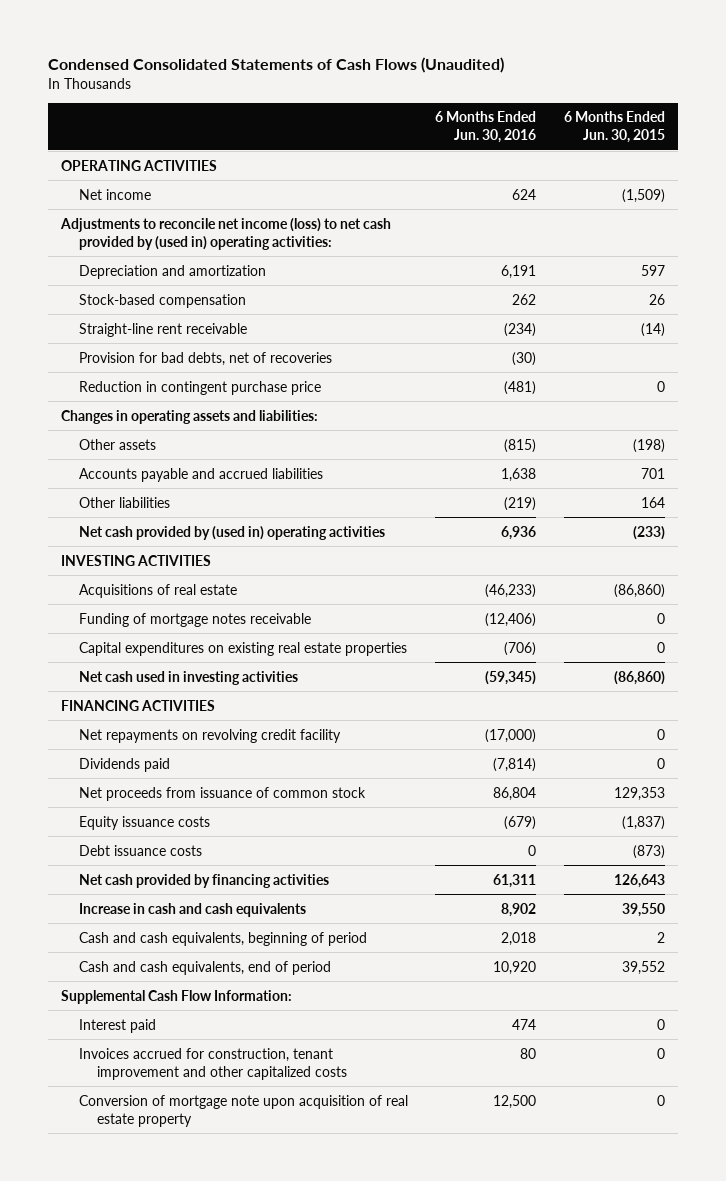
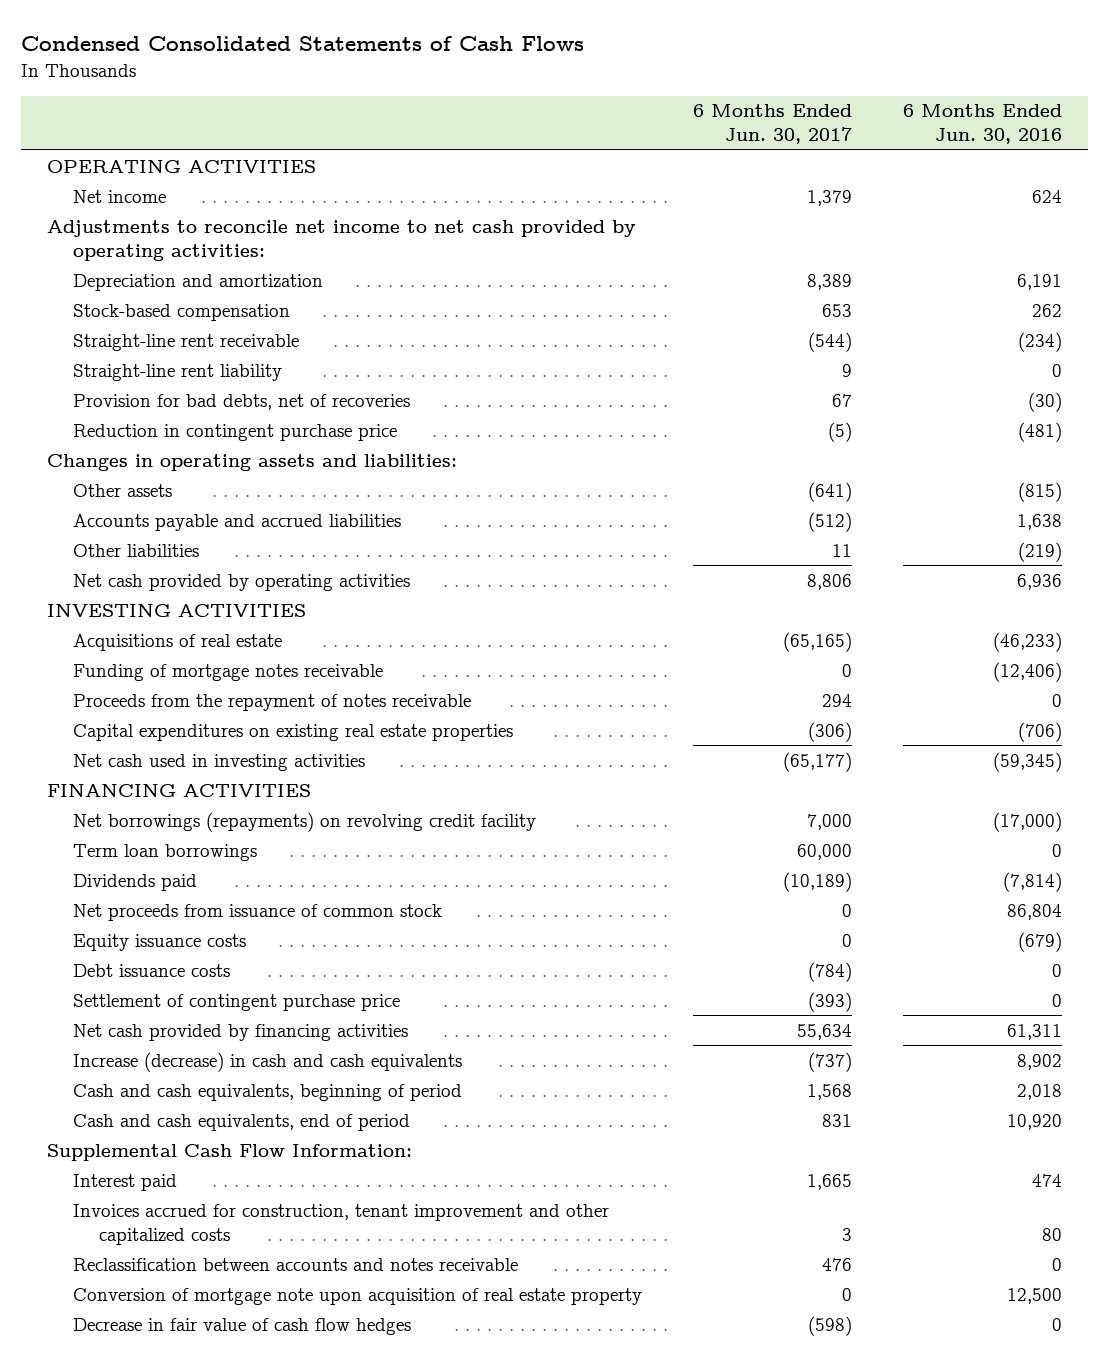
- Condensed Consolidated Statements of Cash Flows (Unaudited)
+ Condensed Consolidated Statements of Cash Flows
- | 6 Months Ended Jun. 30, 2016 | 6 Months Ended Jun. 30, 2015
+ | 6 Months Ended Jun. 30, 2017 | 6 Months Ended Jun. 30, 2016
- Adjustments to reconcile net income (loss) to net cash provided by (used in) operating activities:
+ Adjustments to reconcile net income to net cash provided by operating activities:
+ Straight-line rent liability | 9 | 0
- Net cash provided by (used in) operating activities | 6,936 | (233)
+ Net cash provided by operating activities | 8,806 | 6,936
+ Proceeds from the repayment of notes receivable | 294 | 0
- Net repayments on revolving credit facility | (17,000) | 0
+ Net borrowings (repayments) on revolving credit facility | 7,000 | (17,000)
+ Term loan borrowings | 60,000 | 0
+ Settlement of contingent purchase price | (393) | 0
- Increase in cash and cash equivalents | 8,902 | 39,550
+ Increase (decrease) in cash and cash equivalents | (737) | 8,902
+ Reclassification between accounts and notes receivable | 476 | 0
+ Decrease in fair value of cash flow hedges | (598) | 0

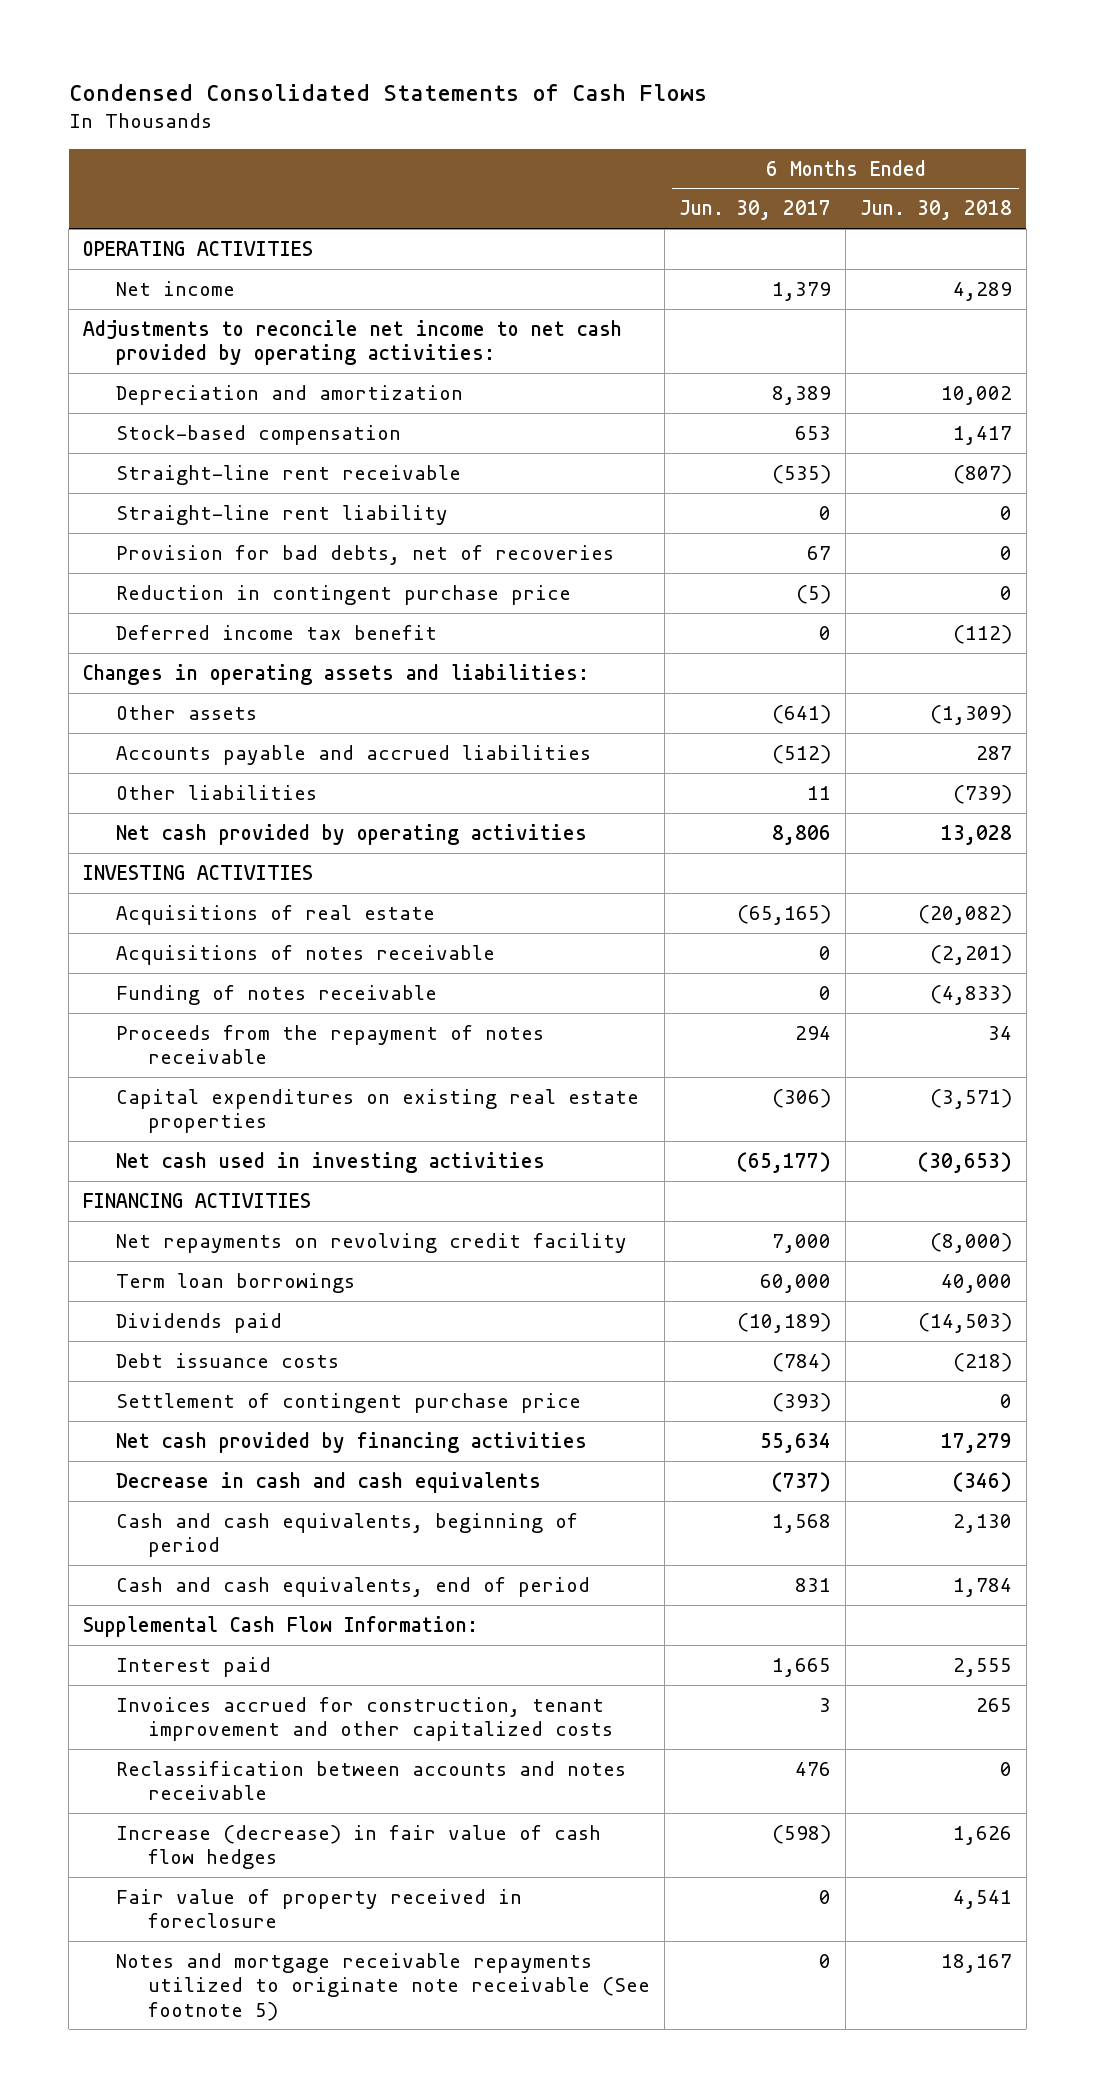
- | 6 Months Ended Jun. 30, 2017 | 6 Months Ended Jun. 30, 2016
+ | 6 Months Ended Jun. 30, 2017 | 6 Months Ended Jun. 30, 2018
- Straight-line rent receivable | (544) | (234)
- Straight-line rent liability | 9 | 0
+ Straight-line rent receivable | (535) | (807)
+ Straight-line rent liability | 0 | 0
+ Deferred income tax benefit | 0 | (112)
- Funding of mortgage notes receivable | 0 | (12,406)
+ Acquisitions of notes receivable | 0 | (2,201)
+ Funding of notes receivable | 0 | (4,833)
- Net borrowings (repayments) on revolving credit facility | 7,000 | (17,000)
+ Net repayments on revolving credit facility | 7,000 | (8,000)
- Net proceeds from issuance of common stock | 0 | 86,804
- Equity issuance costs | 0 | (679)
- Increase (decrease) in cash and cash equivalents | (737) | 8,902
+ Decrease in cash and cash equivalents | (737) | (346)
- Conversion of mortgage note upon acquisition of real estate property | 0 | 12,500
- Decrease in fair value of cash flow hedges | (598) | 0
+ Increase (decrease) in fair value of cash flow hedges | (598) | 1,626
+ Fair value of property received in foreclosure | 0 | 4,541
+ Notes and mortgage receivable repayments utilized to originate note receivable (See footnote 5) | 0 | 18,167

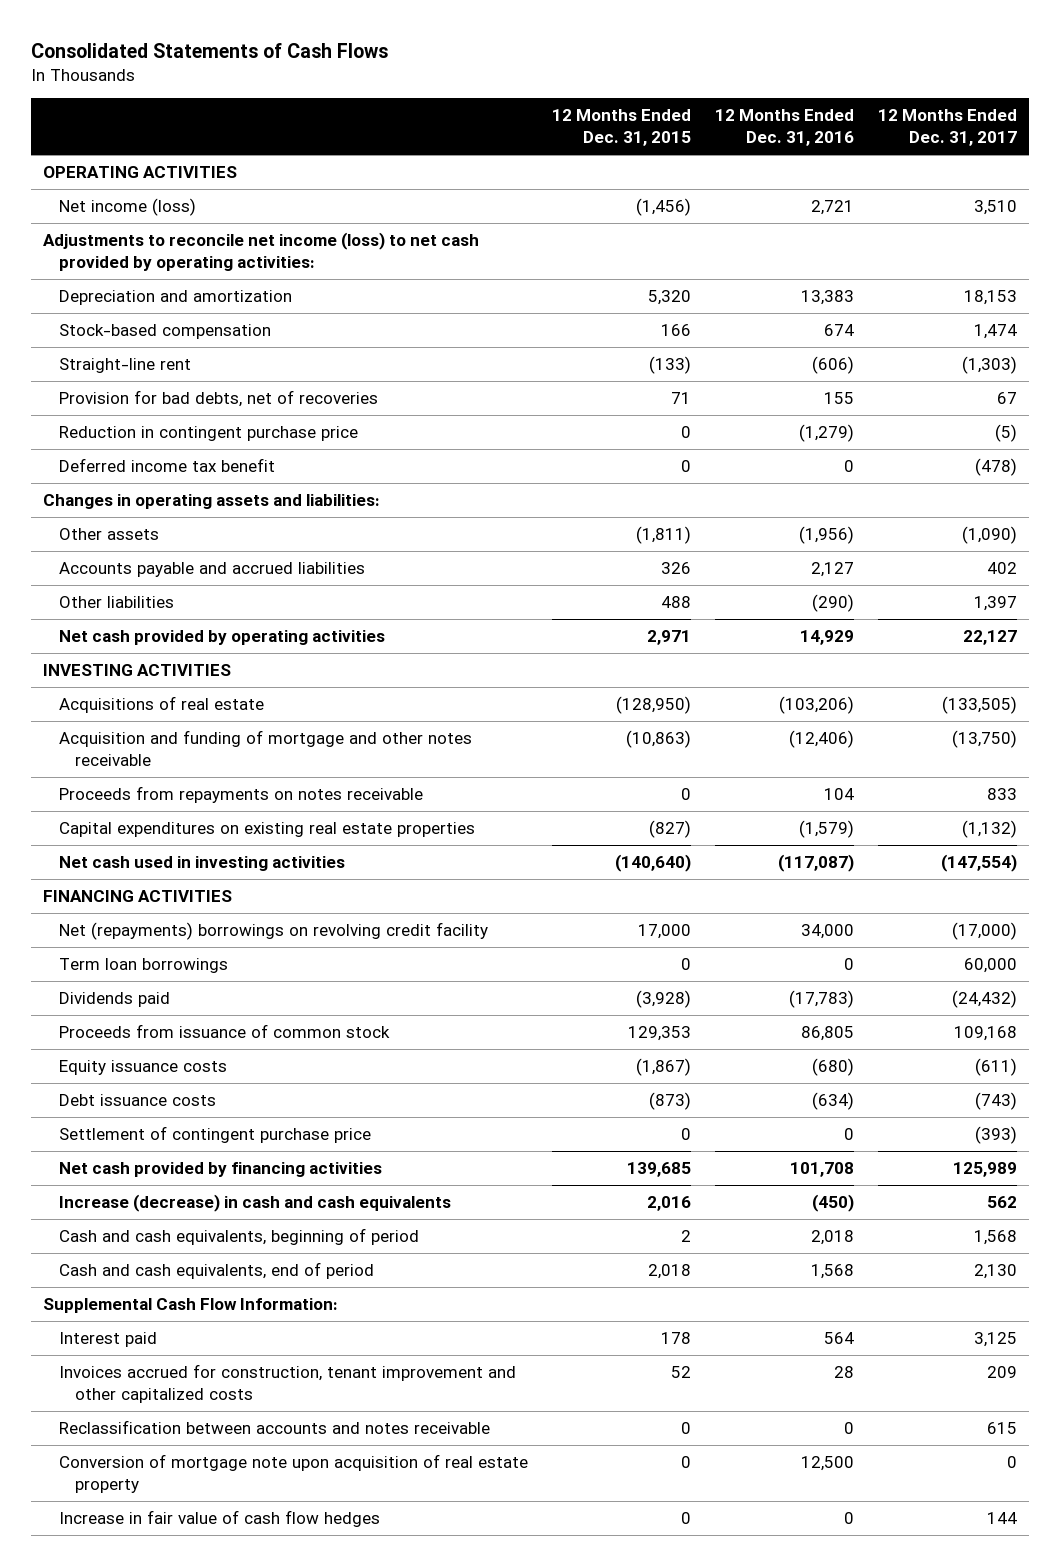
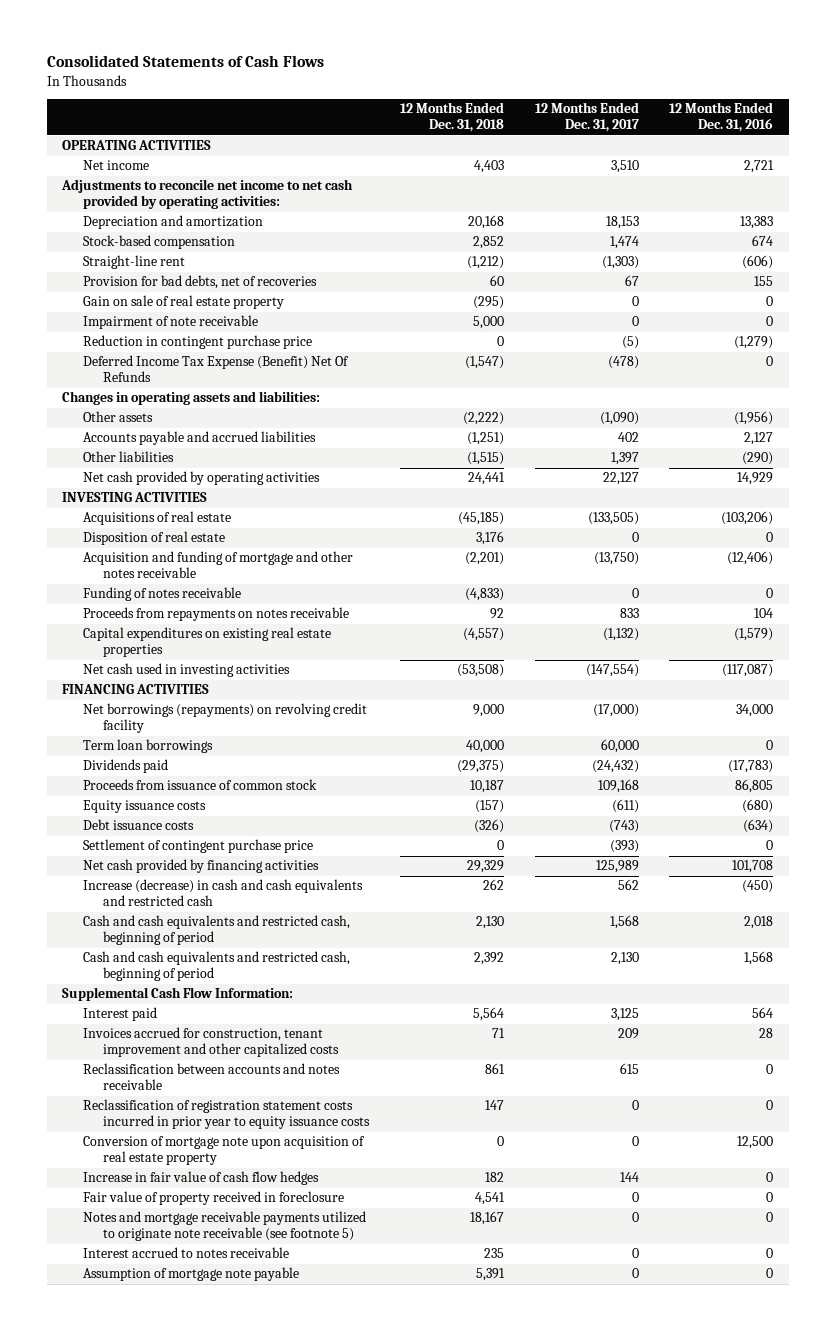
- | 12 Months Ended Dec. 31, 2015 | 12 Months Ended Dec. 31, 2016 | 12 Months Ended Dec. 31, 2017
+ | 12 Months Ended Dec. 31, 2018 | 12 Months Ended Dec. 31, 2017 | 12 Months Ended Dec. 31, 2016
- Net income (loss) | (1,456) | 2,721 | 3,510
- Adjustments to reconcile net income (loss) to net cash provided by operating activities:
+ Net income | 4,403 | 3,510 | 2,721
+ Adjustments to reconcile net income to net cash provided by operating activities:
+ Gain on sale of real estate property | (295) | 0 | 0
+ Impairment of note receivable | 5,000 | 0 | 0
- Deferred income tax benefit | 0 | 0 | (478)
+ Deferred Income Tax Expense (Benefit) Net Of Refunds | (1,547) | (478) | 0
+ Disposition of real estate | 3,176 | 0 | 0
+ Funding of notes receivable | (4,833) | 0 | 0
- Net (repayments) borrowings on revolving credit facility | 17,000 | 34,000 | (17,000)
+ Net borrowings (repayments) on revolving credit facility | 9,000 | (17,000) | 34,000
- Increase (decrease) in cash and cash equivalents | 2,016 | (450) | 562
- Cash and cash equivalents, beginning of period | 2 | 2,018 | 1,568
- Cash and cash equivalents, end of period | 2,018 | 1,568 | 2,130
+ Increase (decrease) in cash and cash equivalents and restricted cash | 262 | 562 | (450)
+ Cash and cash equivalents and restricted cash, beginning of period | 2,130 | 1,568 | 2,018
+ Cash and cash equivalents and restricted cash, beginning of period | 2,392 | 2,130 | 1,568
+ Reclassification of registration statement costs incurred in prior year to equity issuance costs | 147 | 0 | 0
+ Fair value of property received in foreclosure | 4,541 | 0 | 0
+ Notes and mortgage receivable payments utilized to originate note receivable (see footnote 5) | 18,167 | 0 | 0
+ Interest accrued to notes receivable | 235 | 0 | 0
+ Assumption of mortgage note payable | 5,391 | 0 | 0

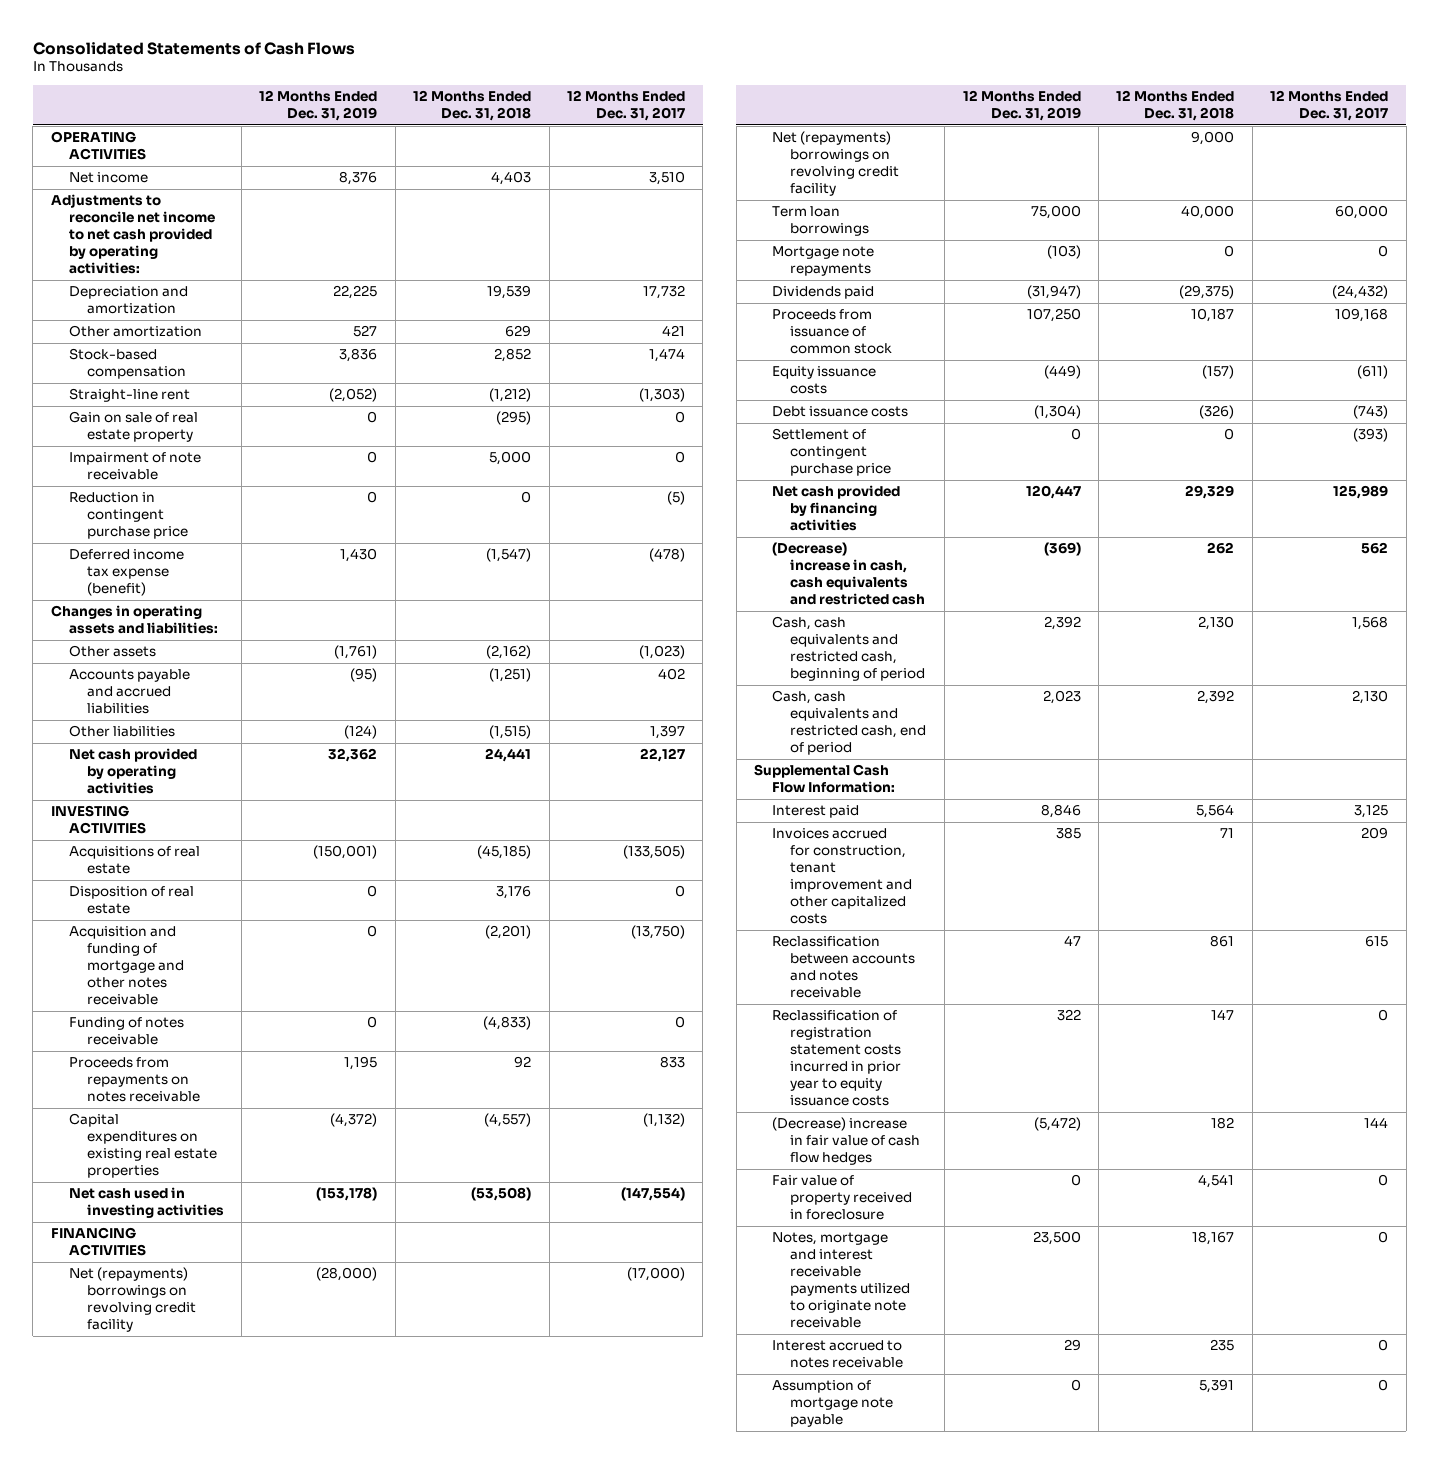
- | 12 Months Ended Dec. 31, 2018 | 12 Months Ended Dec. 31, 2017 | 12 Months Ended Dec. 31, 2016
+ | 12 Months Ended Dec. 31, 2019 | 12 Months Ended Dec. 31, 2018 | 12 Months Ended Dec. 31, 2017
- Depreciation and amortization | 20,168 | 18,153 | 13,383
+ Depreciation and amortization | 22,225 | 19,539 | 17,732
+ Other amortization | 527 | 629 | 421
- Provision for bad debts, net of recoveries | 60 | 67 | 155
- Deferred Income Tax Expense (Benefit) Net Of Refunds | (1,547) | (478) | 0
+ Deferred income tax expense (benefit) | 1,430 | (1,547) | (478)
- Other assets | (2,222) | (1,090) | (1,956)
+ Other assets | (1,761) | (2,162) | (1,023)
- Net borrowings (repayments) on revolving credit facility | 9,000 | (17,000) | 34,000
+ Net (repayments) borrowings on revolving credit facility | (28,000) | | (17,000)
+ Net (repayments) borrowings on revolving credit facility | | 9,000 |
+ Mortgage note repayments | (103) | 0 | 0
- Increase (decrease) in cash and cash equivalents and restricted cash | 262 | 562 | (450)
- Cash and cash equivalents and restricted cash, beginning of period | 2,130 | 1,568 | 2,018
- Cash and cash equivalents and restricted cash, beginning of period | 2,392 | 2,130 | 1,568
+ (Decrease) increase in cash, cash equivalents and restricted cash | (369) | 262 | 562
+ Cash, cash equivalents and restricted cash, beginning of period | 2,392 | 2,130 | 1,568
+ Cash, cash equivalents and restricted cash, end of period | 2,023 | 2,392 | 2,130
- Conversion of mortgage note upon acquisition of real estate property | 0 | 0 | 12,500
- Increase in fair value of cash flow hedges | 182 | 144 | 0
+ (Decrease) increase in fair value of cash flow hedges | (5,472) | 182 | 144
- Notes and mortgage receivable payments utilized to originate note receivable (see footnote 5) | 18,167 | 0 | 0
+ Notes, mortgage and interest receivable payments utilized to originate note receivable | 23,500 | 18,167 | 0

